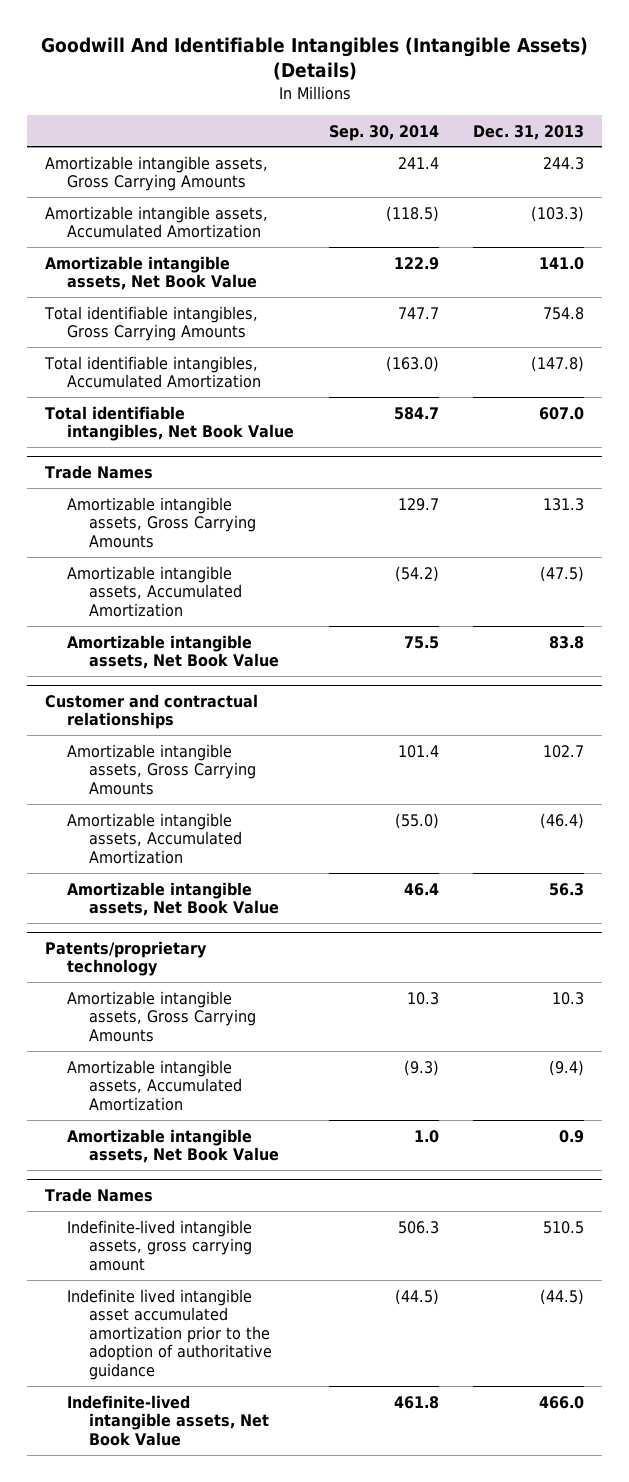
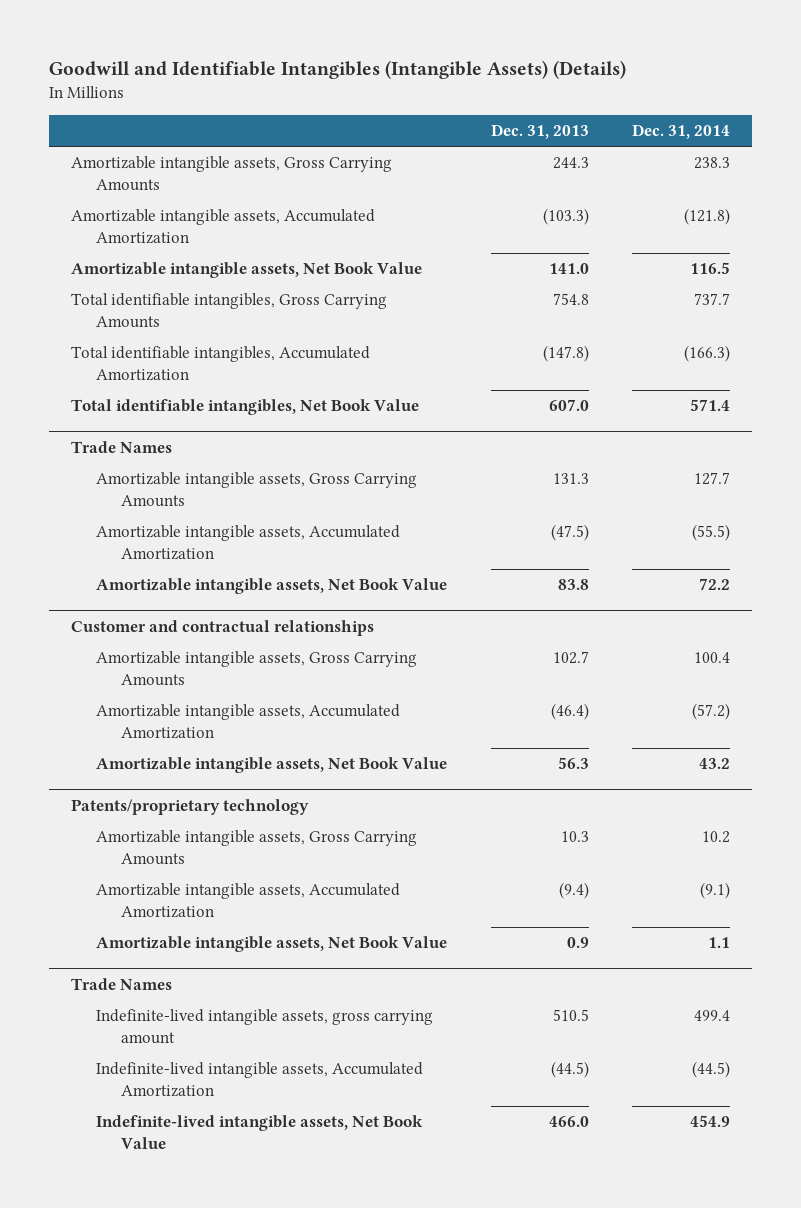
- Goodwill And Identifiable Intangibles (Intangible Assets) (Details)
+ Goodwill and Identifiable Intangibles (Intangible Assets) (Details)
- | Sep. 30, 2014 | Dec. 31, 2013
+ | Dec. 31, 2013 | Dec. 31, 2014
@ Trade Names
- Indefinite lived intangible asset accumulated amortization prior to the adoption of authoritative guidance | (44.5) | (44.5)
+ Indefinite-lived intangible assets, Accumulated Amortization | (44.5) | (44.5)

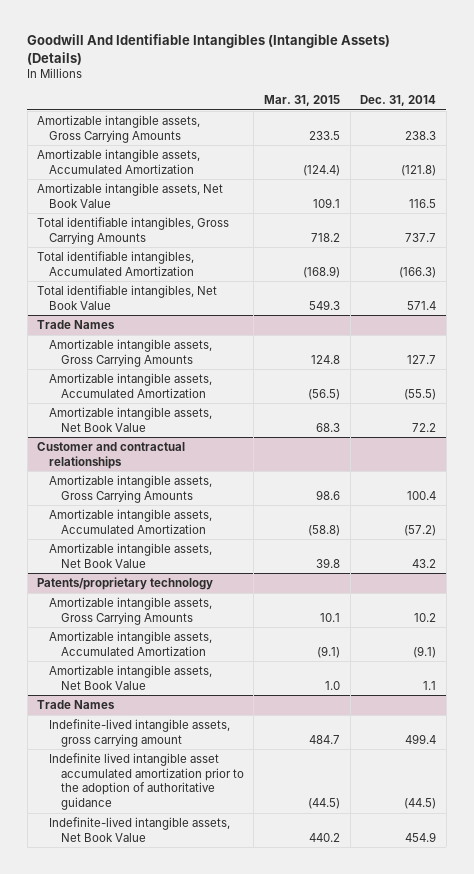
- Goodwill and Identifiable Intangibles (Intangible Assets) (Details)
+ Goodwill And Identifiable Intangibles (Intangible Assets) (Details)
- | Dec. 31, 2013 | Dec. 31, 2014
+ | Mar. 31, 2015 | Dec. 31, 2014
@ Trade Names
- Indefinite-lived intangible assets, Accumulated Amortization | (44.5) | (44.5)
+ Indefinite lived intangible asset accumulated amortization prior to the adoption of authoritative guidance | (44.5) | (44.5)

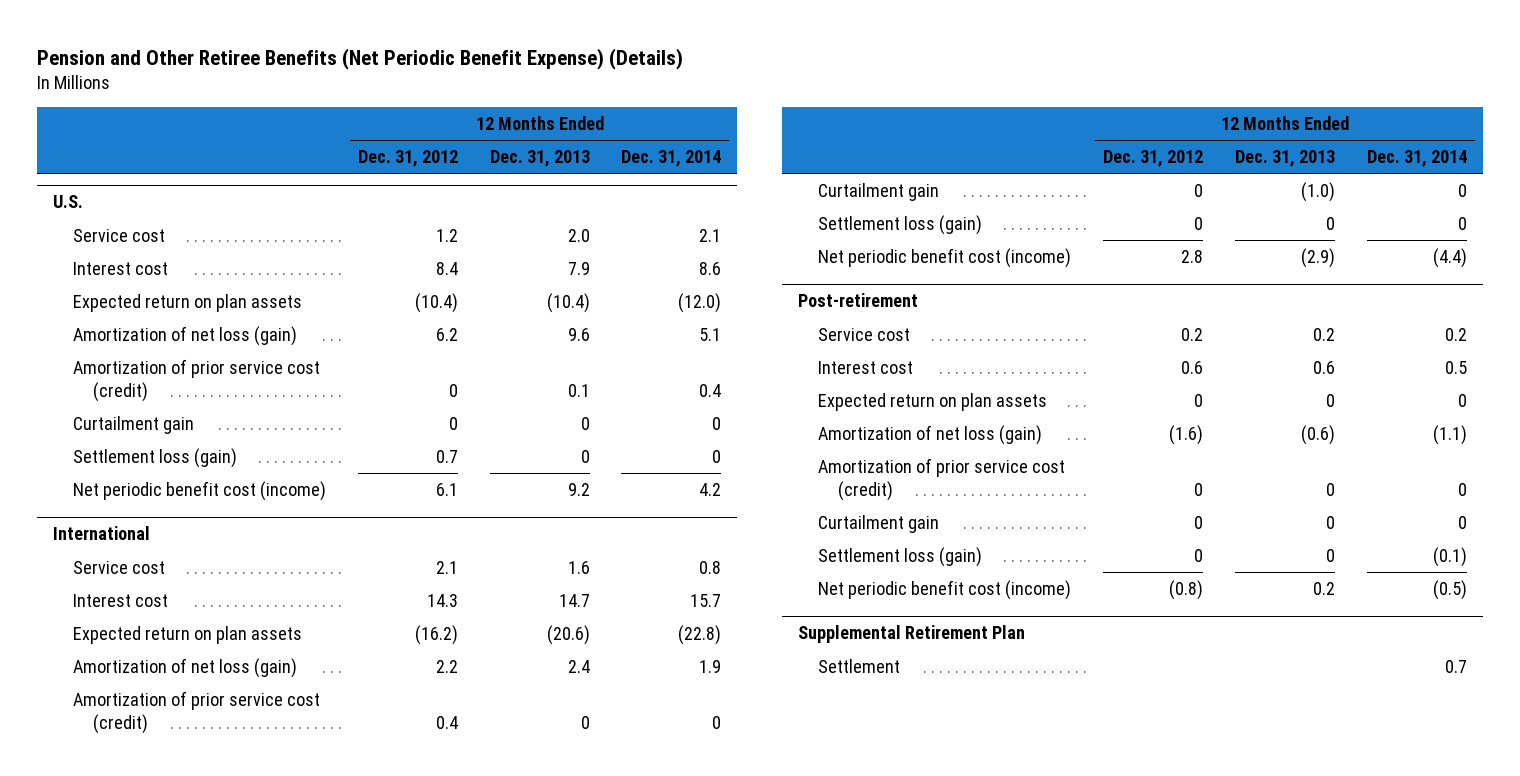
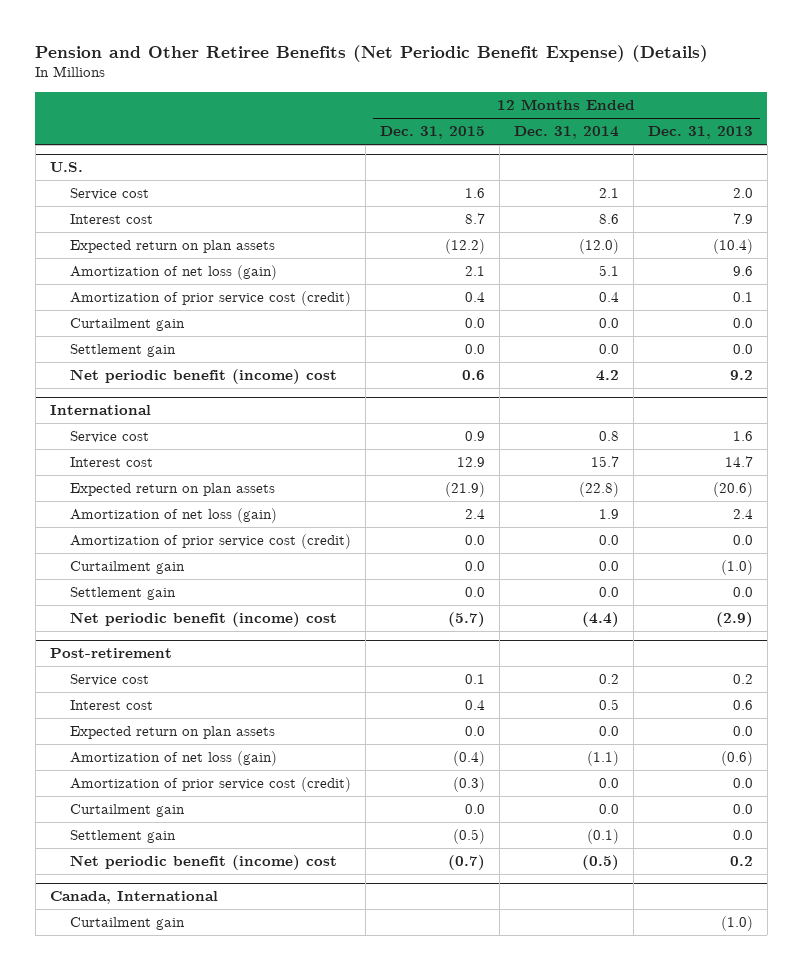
- | 12 Months Ended Dec. 31, 2012 | 12 Months Ended Dec. 31, 2013 | 12 Months Ended Dec. 31, 2014
+ | 12 Months Ended Dec. 31, 2015 | 12 Months Ended Dec. 31, 2014 | 12 Months Ended Dec. 31, 2013
@ U.S.
- Curtailment gain | 0 | 0 | 0
- Settlement loss (gain) | 0.7 | 0 | 0
- Net periodic benefit cost (income) | 6.1 | 9.2 | 4.2
+ Curtailment gain | 0.0 | 0.0 | 0.0
+ Settlement gain | 0.0 | 0.0 | 0.0
+ Net periodic benefit (income) cost | 0.6 | 4.2 | 9.2
@ International
- Amortization of prior service cost (credit) | 0.4 | 0 | 0
- Curtailment gain | 0 | (1.0) | 0
- Settlement loss (gain) | 0 | 0 | 0
- Net periodic benefit cost (income) | 2.8 | (2.9) | (4.4)
+ Amortization of prior service cost (credit) | 0.0 | 0.0 | 0.0
+ Curtailment gain | 0.0 | 0.0 | (1.0)
+ Settlement gain | 0.0 | 0.0 | 0.0
+ Net periodic benefit (income) cost | (5.7) | (4.4) | (2.9)
@ Post-retirement
- Expected return on plan assets | 0 | 0 | 0
+ Expected return on plan assets | 0.0 | 0.0 | 0.0
- Amortization of prior service cost (credit) | 0 | 0 | 0
- Curtailment gain | 0 | 0 | 0
- Settlement loss (gain) | 0 | 0 | (0.1)
- Net periodic benefit cost (income) | (0.8) | 0.2 | (0.5)
- Supplemental Retirement Plan
- Settlement | | | 0.7
@ Post-retirement
+ Amortization of prior service cost (credit) | (0.3) | 0.0 | 0.0
+ Curtailment gain | 0.0 | 0.0 | 0.0
+ Settlement gain | (0.5) | (0.1) | 0.0
+ Net periodic benefit (income) cost | (0.7) | (0.5) | 0.2
+ Canada, International
+ Curtailment gain | | | (1.0)

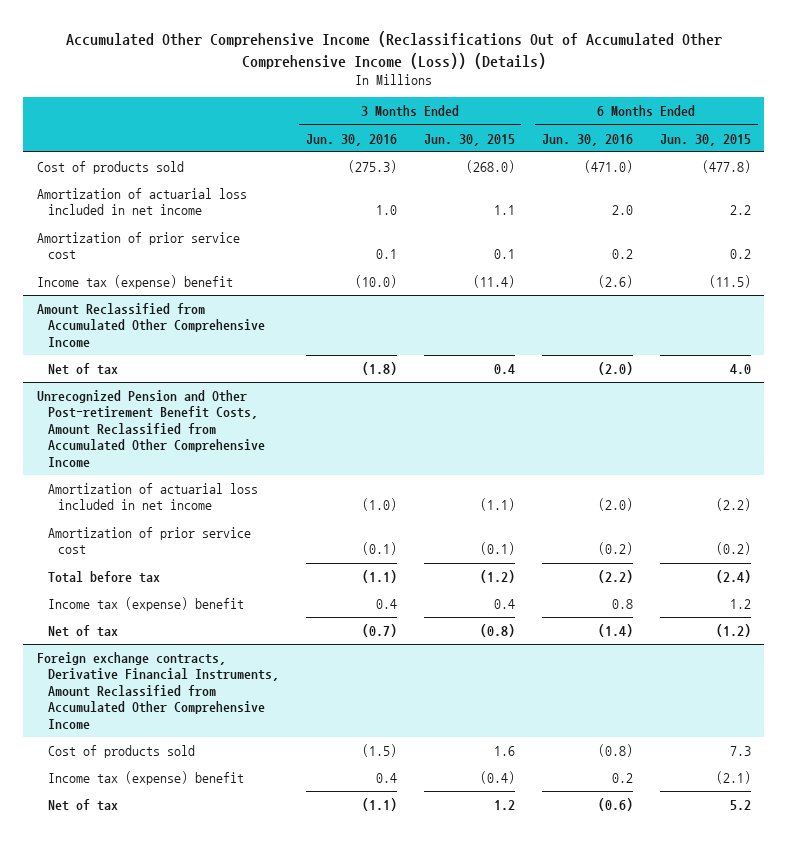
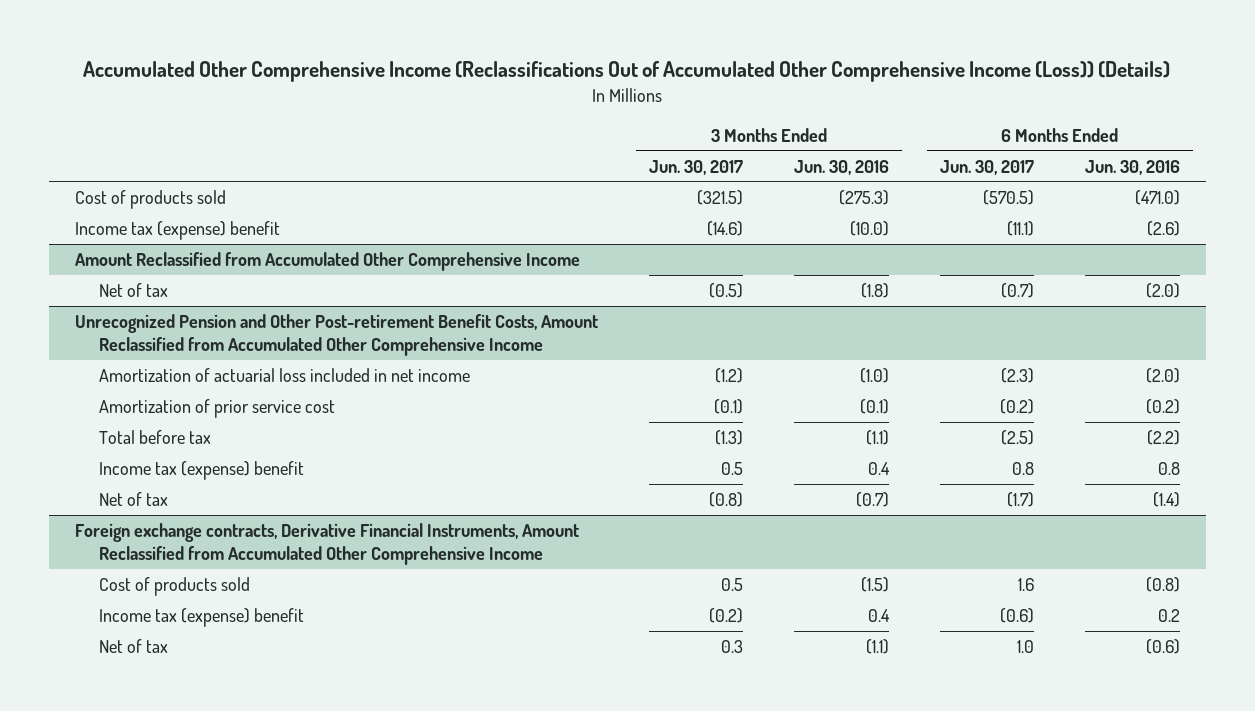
- | 3 Months Ended Jun. 30, 2016 | 3 Months Ended Jun. 30, 2015 | 6 Months Ended Jun. 30, 2016 | 6 Months Ended Jun. 30, 2015
+ | 3 Months Ended Jun. 30, 2017 | 3 Months Ended Jun. 30, 2016 | 6 Months Ended Jun. 30, 2017 | 6 Months Ended Jun. 30, 2016
- Amortization of actuarial loss included in net income | 1.0 | 1.1 | 2.0 | 2.2
- Amortization of prior service cost | 0.1 | 0.1 | 0.2 | 0.2

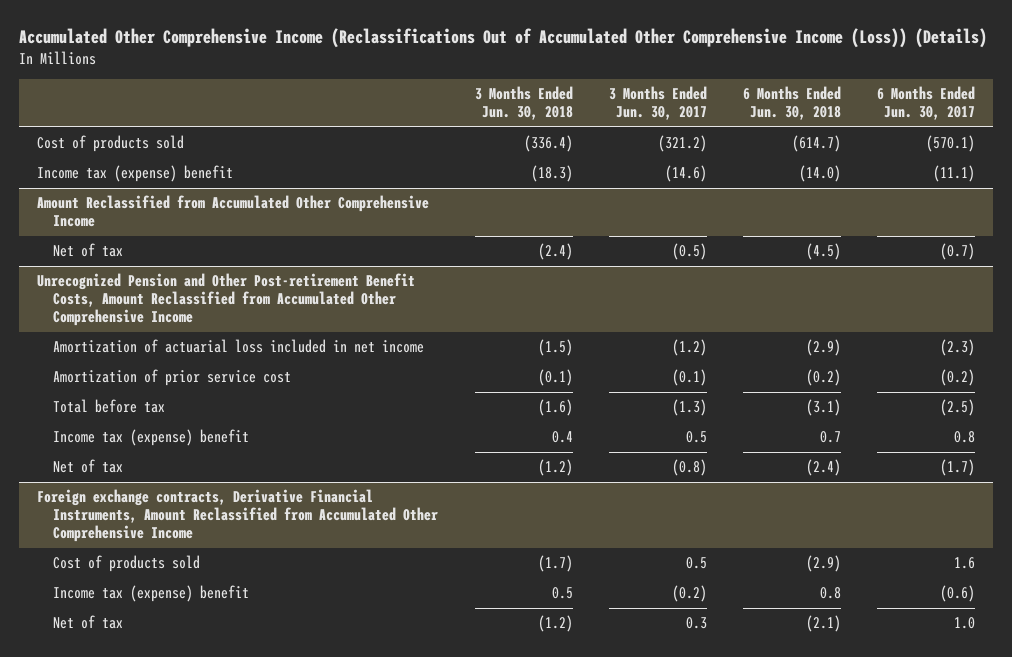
- | 3 Months Ended Jun. 30, 2017 | 3 Months Ended Jun. 30, 2016 | 6 Months Ended Jun. 30, 2017 | 6 Months Ended Jun. 30, 2016
+ | 3 Months Ended Jun. 30, 2018 | 3 Months Ended Jun. 30, 2017 | 6 Months Ended Jun. 30, 2018 | 6 Months Ended Jun. 30, 2017
- Cost of products sold | (321.5) | (275.3) | (570.5) | (471.0)
+ Cost of products sold | (336.4) | (321.2) | (614.7) | (570.1)

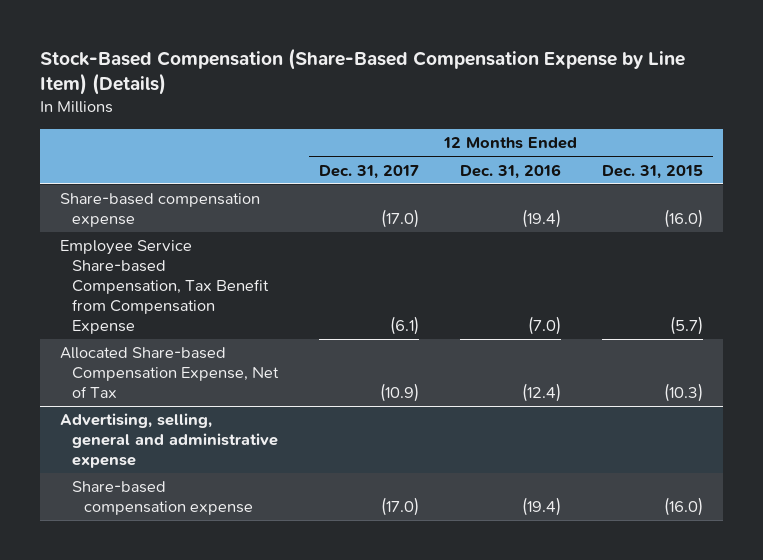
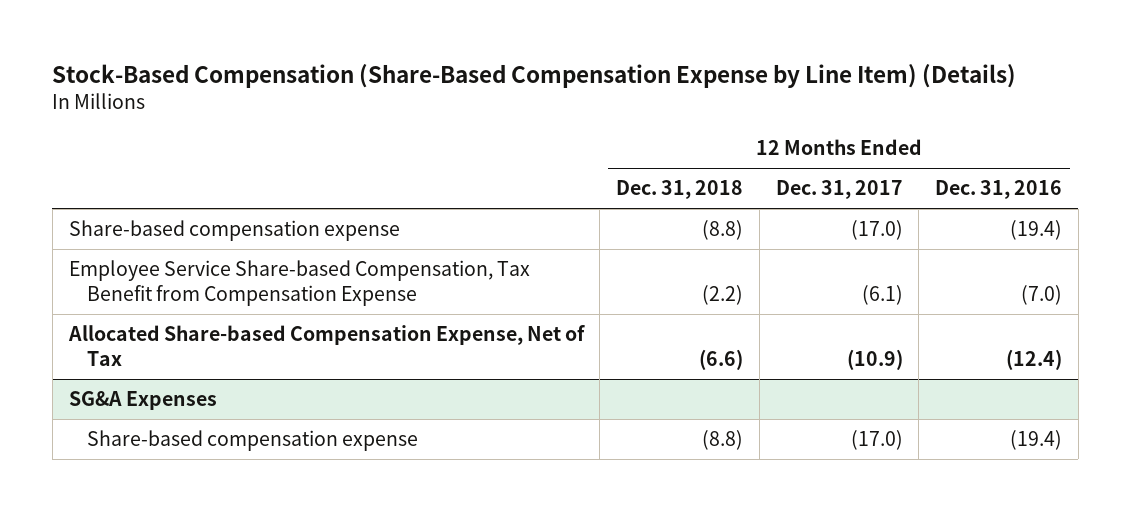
- | 12 Months Ended Dec. 31, 2017 | 12 Months Ended Dec. 31, 2016 | 12 Months Ended Dec. 31, 2015
+ | 12 Months Ended Dec. 31, 2018 | 12 Months Ended Dec. 31, 2017 | 12 Months Ended Dec. 31, 2016
- Advertising, selling, general and administrative expense
+ SG&A Expenses

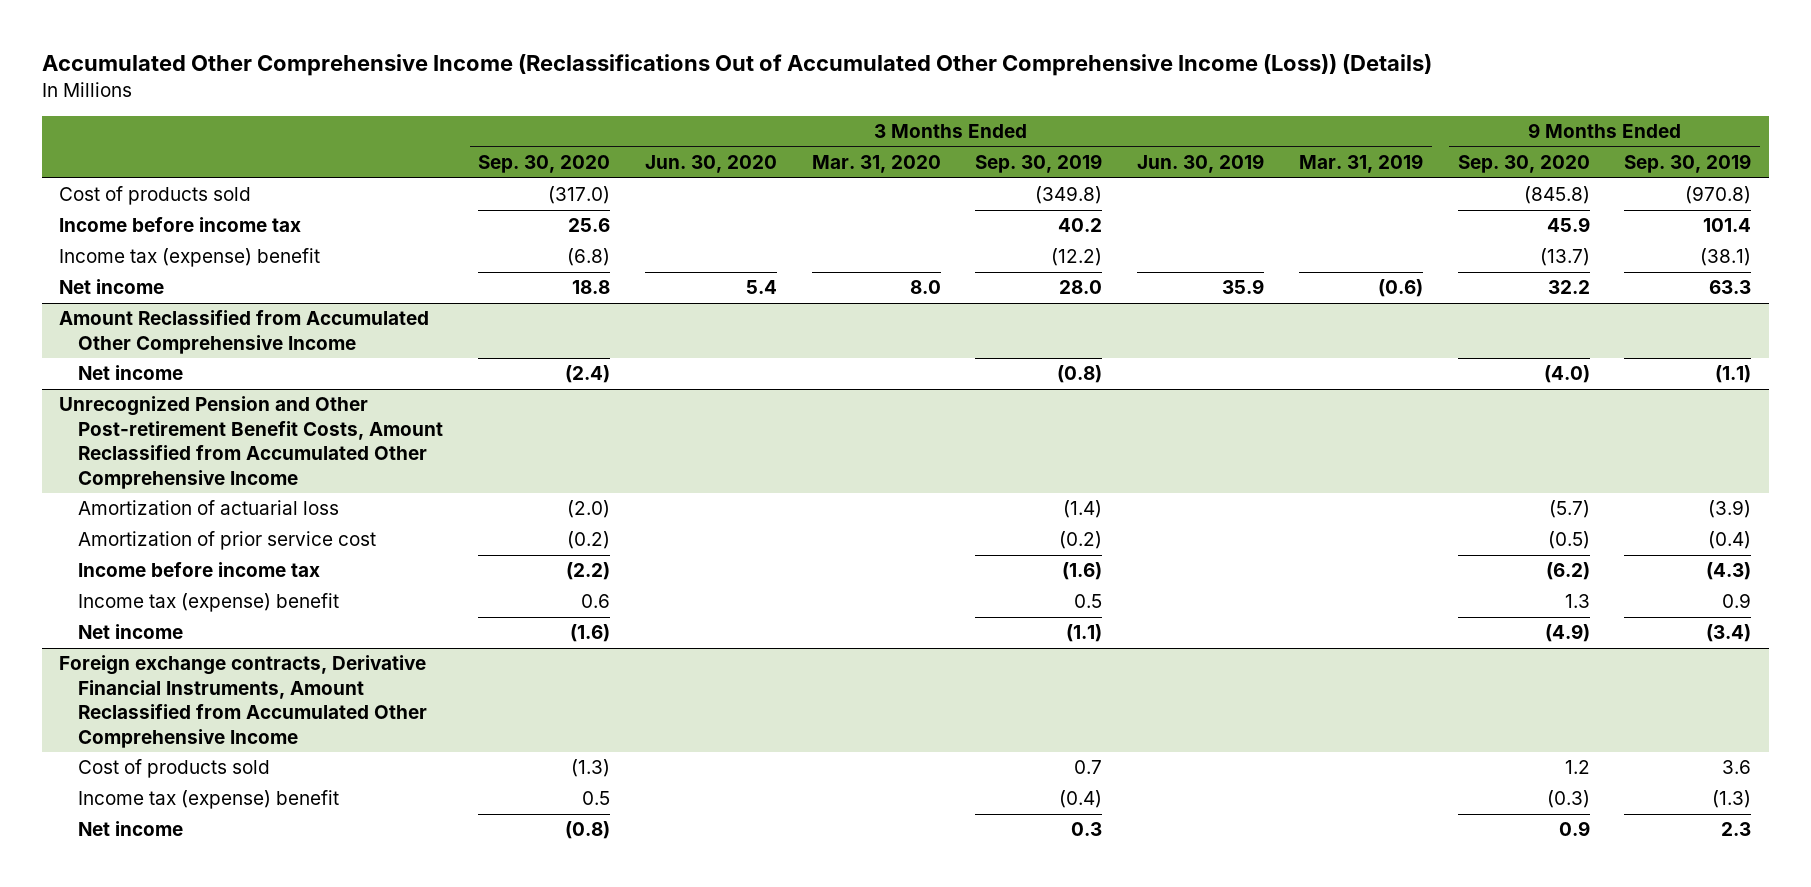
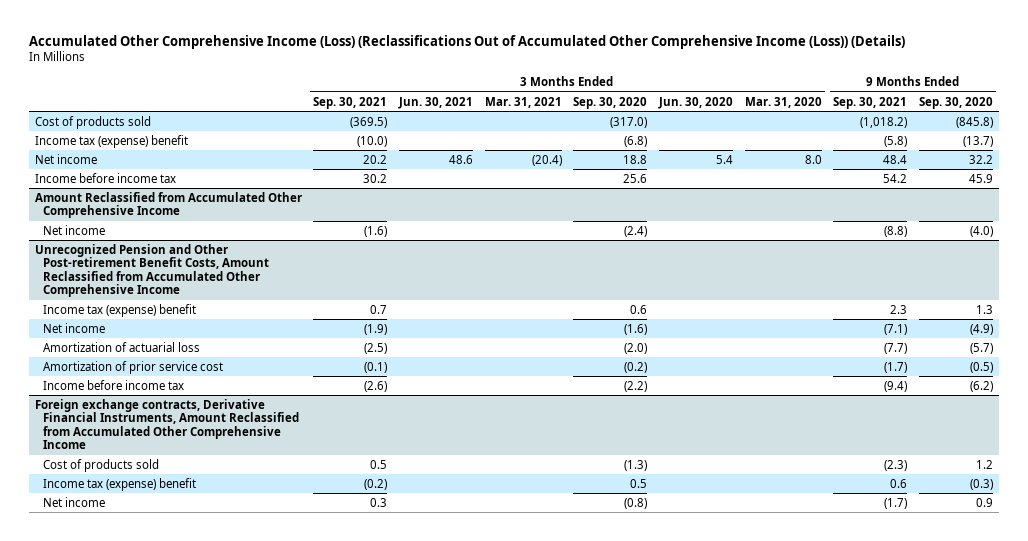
- Accumulated Other Comprehensive Income (Reclassifications Out of Accumulated Other Comprehensive Income (Loss)) (Details)
+ Accumulated Other Comprehensive Income (Loss) (Reclassifications Out of Accumulated Other Comprehensive Income (Loss)) (Details)
- | 3 Months Ended Sep. 30, 2020 | 3 Months Ended Jun. 30, 2020 | 3 Months Ended Mar. 31, 2020 | 3 Months Ended Sep. 30, 2019 | 3 Months Ended Jun. 30, 2019 | 3 Months Ended Mar. 31, 2019 | 9 Months Ended Sep. 30, 2020 | 9 Months Ended Sep. 30, 2019
+ | 3 Months Ended Sep. 30, 2021 | 3 Months Ended Jun. 30, 2021 | 3 Months Ended Mar. 31, 2021 | 3 Months Ended Sep. 30, 2020 | 3 Months Ended Jun. 30, 2020 | 3 Months Ended Mar. 31, 2020 | 9 Months Ended Sep. 30, 2021 | 9 Months Ended Sep. 30, 2020
moved down: Income before income tax | 30.2 | | | 25.6 | | | 54.2 | 45.9
@ Unrecognized Pension and Other Post-retirement Benefit Costs, Amount Reclassified from Accumulated Other Comprehensive Income
moved up: Income tax (expense) benefit | 0.7 | | | 0.6 | | | 2.3 | 1.3
moved up: Net income | (1.9) | | | (1.6) | | | (7.1) | (4.9)

